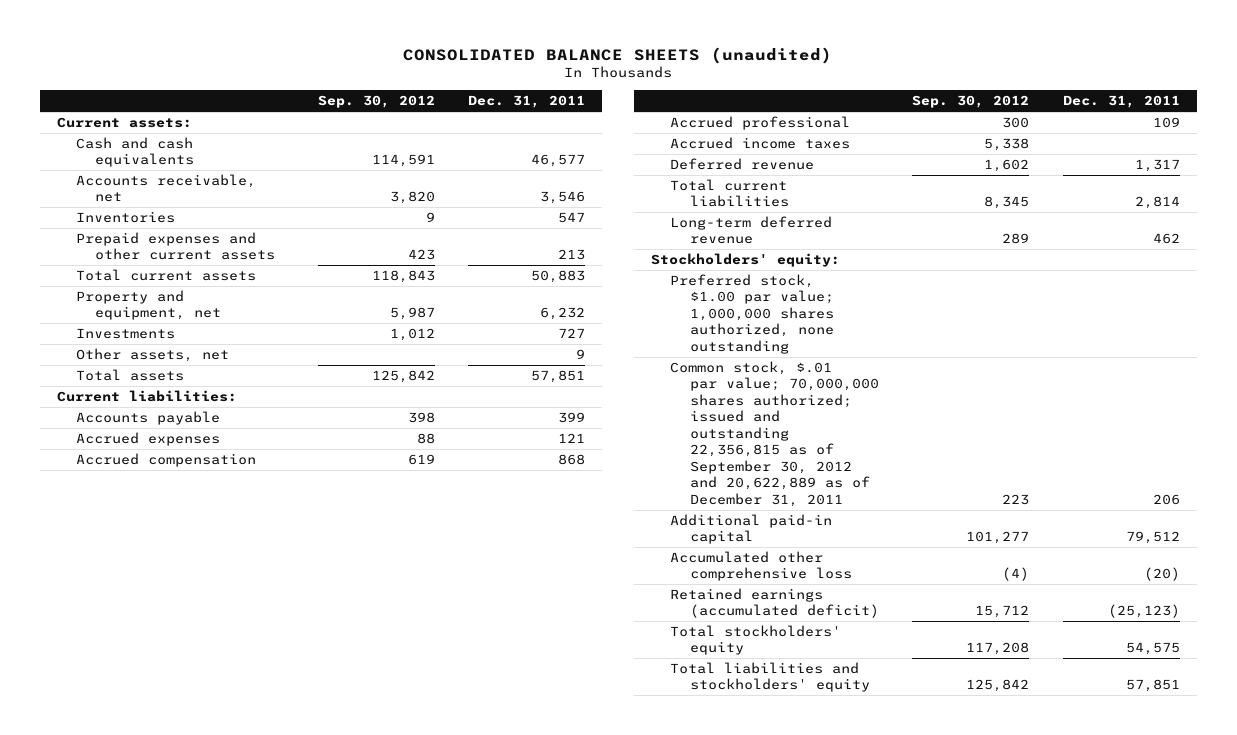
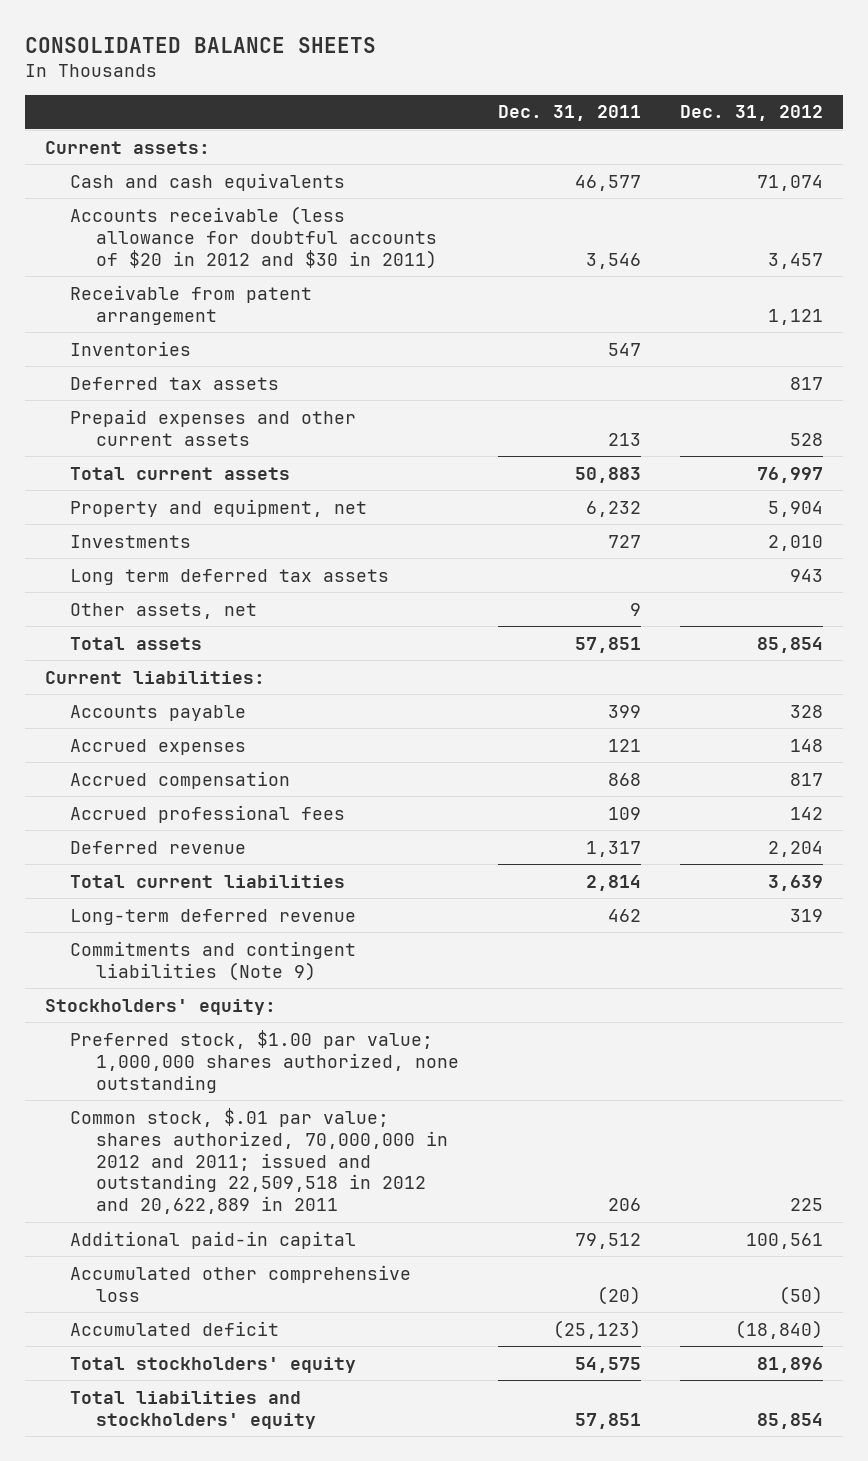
- CONSOLIDATED BALANCE SHEETS (unaudited)
+ CONSOLIDATED BALANCE SHEETS
- | Sep. 30, 2012 | Dec. 31, 2011
+ | Dec. 31, 2011 | Dec. 31, 2012
- Accounts receivable, net | 3,820 | 3,546
+ Accounts receivable (less allowance for doubtful accounts of $20 in 2012 and $30 in 2011) | 3,546 | 3,457
+ Receivable from patent arrangement | | 1,121
+ Deferred tax assets | | 817
+ Long term deferred tax assets | | 943
- Accrued professional | 300 | 109
- Accrued income taxes | 5,338 |
+ Accrued professional fees | 109 | 142
+ Commitments and contingent liabilities (Note 9)
- Common stock, $.01 par value; 70,000,000 shares authorized; issued and outstanding 22,356,815 as of September 30, 2012 and 20,622,889 as of December 31, 2011 | 223 | 206
+ Common stock, $.01 par value; shares authorized, 70,000,000 in 2012 and 2011; issued and outstanding 22,509,518 in 2012 and 20,622,889 in 2011 | 206 | 225
- Retained earnings (accumulated deficit) | 15,712 | (25,123)
+ Accumulated deficit | (25,123) | (18,840)

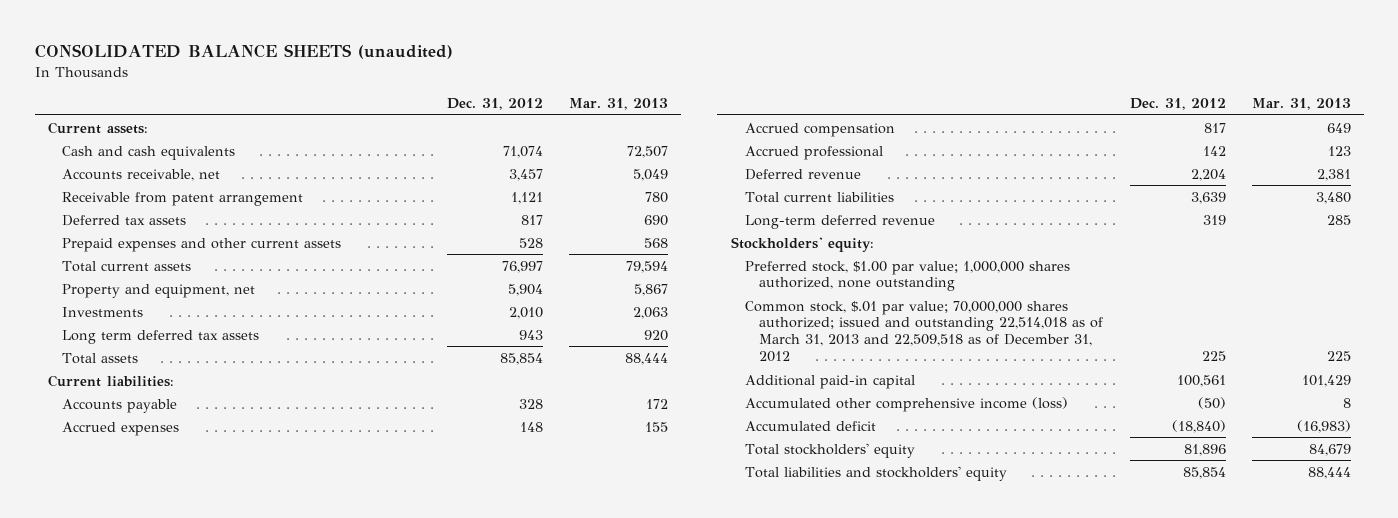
- CONSOLIDATED BALANCE SHEETS
+ CONSOLIDATED BALANCE SHEETS (unaudited)
- | Dec. 31, 2011 | Dec. 31, 2012
+ | Dec. 31, 2012 | Mar. 31, 2013
- Accounts receivable (less allowance for doubtful accounts of $20 in 2012 and $30 in 2011) | 3,546 | 3,457
+ Accounts receivable, net | 3,457 | 5,049
- Inventories | 547 |
- Other assets, net | 9 |
- Accrued professional fees | 109 | 142
+ Accrued professional | 142 | 123
- Commitments and contingent liabilities (Note 9)
- Common stock, $.01 par value; shares authorized, 70,000,000 in 2012 and 2011; issued and outstanding 22,509,518 in 2012 and 20,622,889 in 2011 | 206 | 225
+ Common stock, $.01 par value; 70,000,000 shares authorized; issued and outstanding 22,514,018 as of March 31, 2013 and 22,509,518 as of December 31, 2012 | 225 | 225
- Accumulated other comprehensive loss | (20) | (50)
+ Accumulated other comprehensive income (loss) | (50) | 8

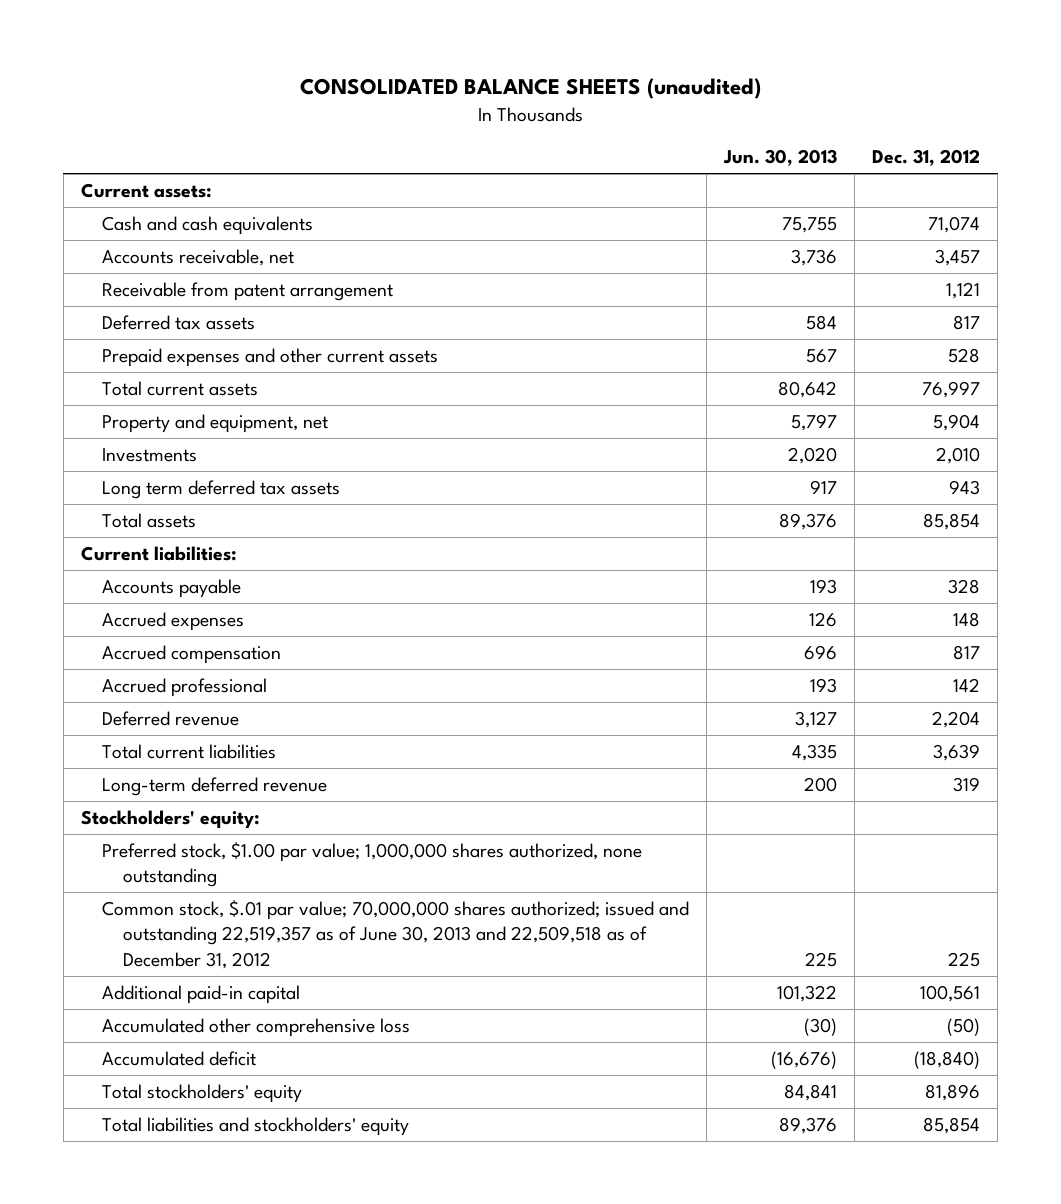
- | Dec. 31, 2012 | Mar. 31, 2013
+ | Jun. 30, 2013 | Dec. 31, 2012
- Common stock, $.01 par value; 70,000,000 shares authorized; issued and outstanding 22,514,018 as of March 31, 2013 and 22,509,518 as of December 31, 2012 | 225 | 225
+ Common stock, $.01 par value; 70,000,000 shares authorized; issued and outstanding 22,519,357 as of June 30, 2013 and 22,509,518 as of December 31, 2012 | 225 | 225
- Accumulated other comprehensive income (loss) | (50) | 8
+ Accumulated other comprehensive loss | (30) | (50)

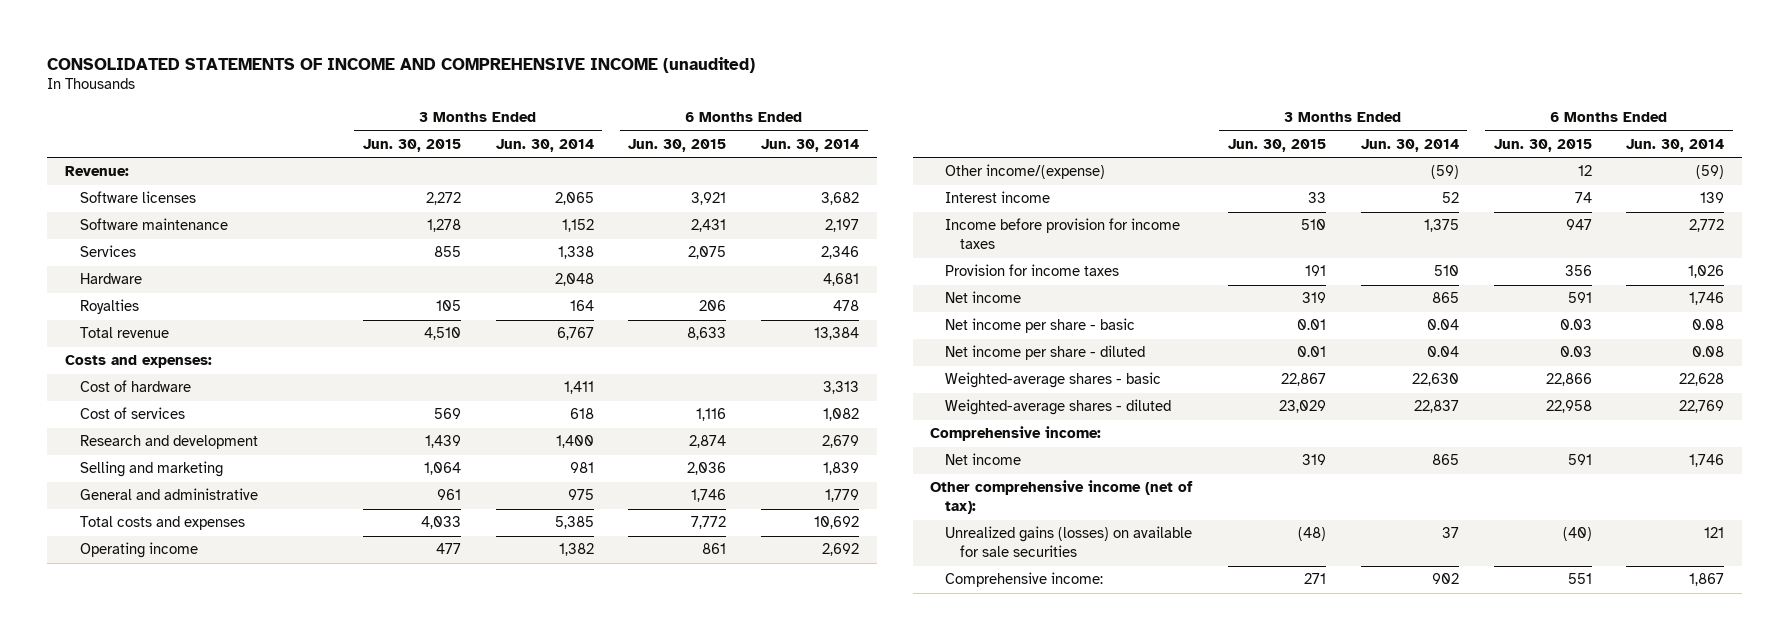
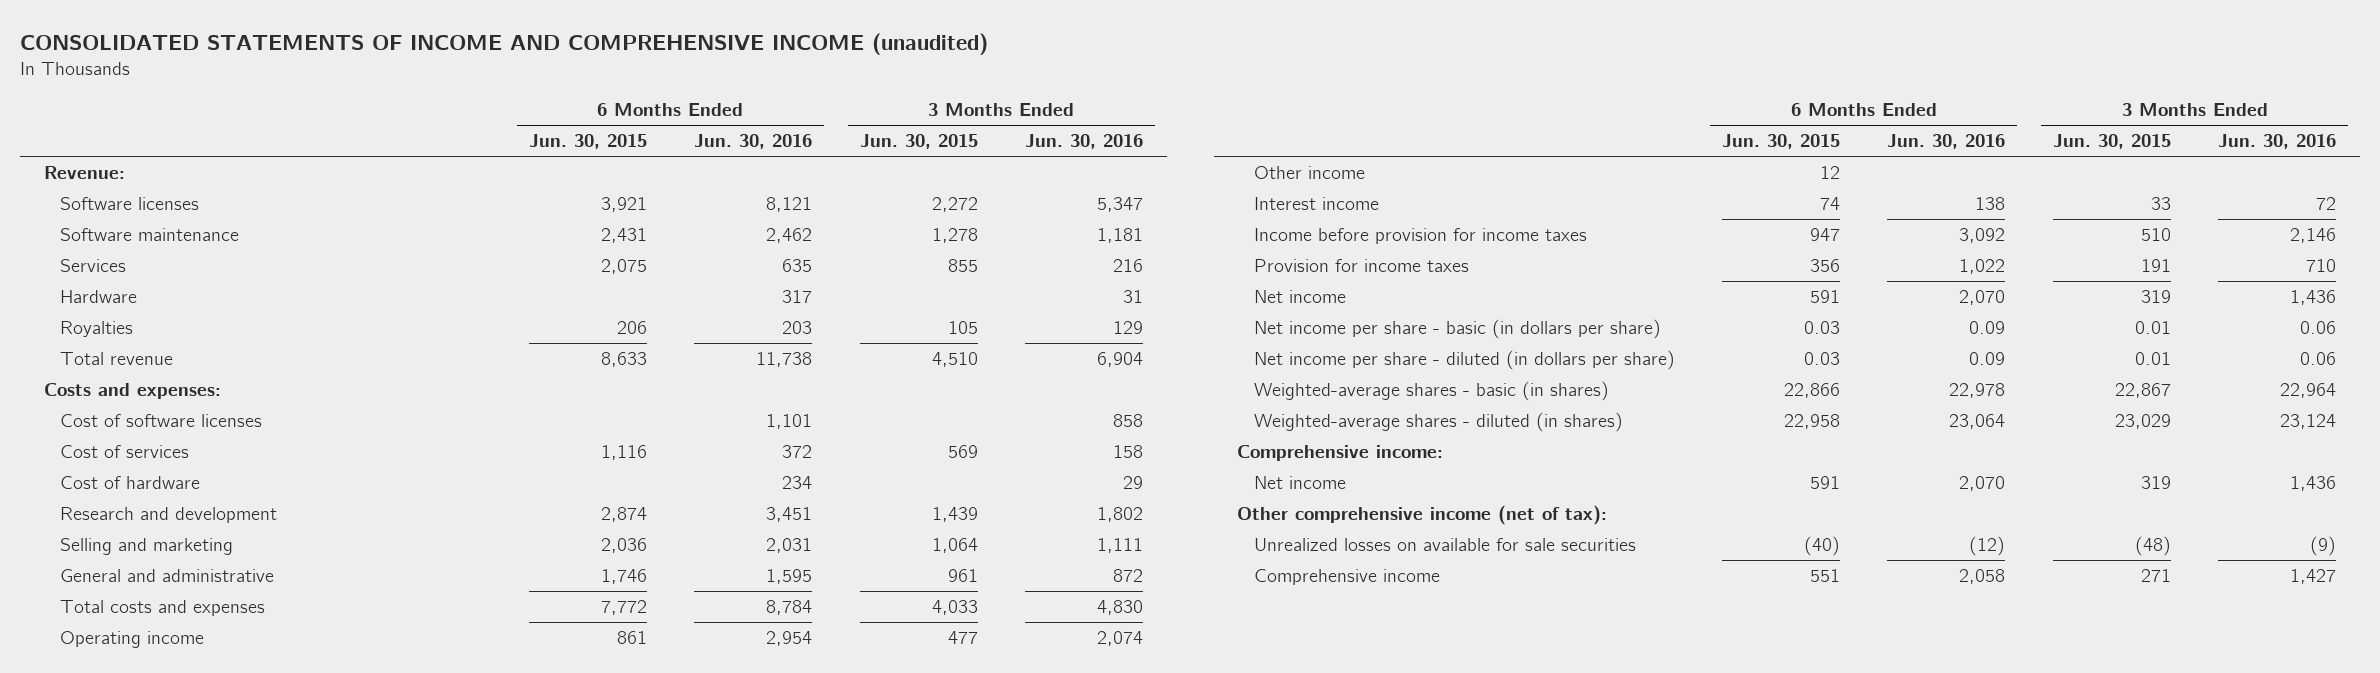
- | 3 Months Ended Jun. 30, 2015 | 3 Months Ended Jun. 30, 2014 | 6 Months Ended Jun. 30, 2015 | 6 Months Ended Jun. 30, 2014
+ | 6 Months Ended Jun. 30, 2015 | 6 Months Ended Jun. 30, 2016 | 3 Months Ended Jun. 30, 2015 | 3 Months Ended Jun. 30, 2016
+ Cost of software licenses | | 1,101 | | 858
moved down: Cost of hardware | | 234 | | 29
- Other income/(expense) | | (59) | 12 | (59)
+ Other income | 12 | | |
- Net income per share - basic | 0.01 | 0.04 | 0.03 | 0.08
- Net income per share - diluted | 0.01 | 0.04 | 0.03 | 0.08
- Weighted-average shares - basic | 22,867 | 22,630 | 22,866 | 22,628
- Weighted-average shares - diluted | 23,029 | 22,837 | 22,958 | 22,769
+ Net income per share - basic (in dollars per share) | 0.03 | 0.09 | 0.01 | 0.06
+ Net income per share - diluted (in dollars per share) | 0.03 | 0.09 | 0.01 | 0.06
+ Weighted-average shares - basic (in shares) | 22,866 | 22,978 | 22,867 | 22,964
+ Weighted-average shares - diluted (in shares) | 22,958 | 23,064 | 23,029 | 23,124
- Unrealized gains (losses) on available for sale securities | (48) | 37 | (40) | 121
- Comprehensive income: | 271 | 902 | 551 | 1,867
+ Unrealized losses on available for sale securities | (40) | (12) | (48) | (9)
+ Comprehensive income | 551 | 2,058 | 271 | 1,427

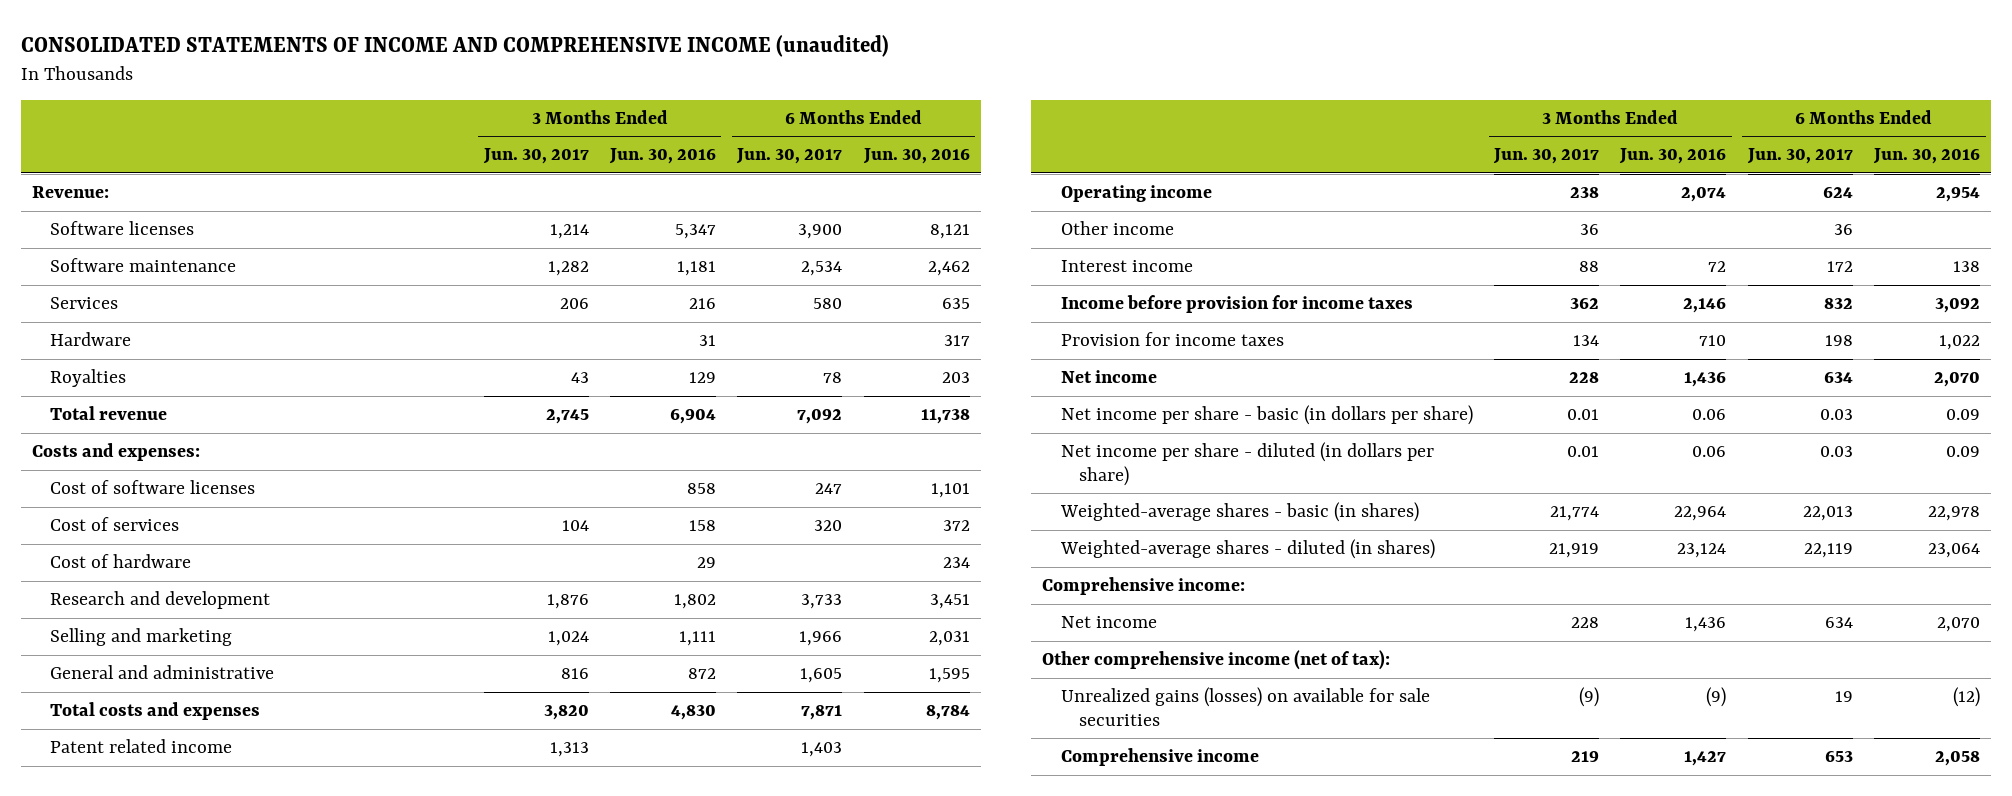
- | 6 Months Ended Jun. 30, 2015 | 6 Months Ended Jun. 30, 2016 | 3 Months Ended Jun. 30, 2015 | 3 Months Ended Jun. 30, 2016
+ | 3 Months Ended Jun. 30, 2017 | 3 Months Ended Jun. 30, 2016 | 6 Months Ended Jun. 30, 2017 | 6 Months Ended Jun. 30, 2016
+ Patent related income | 1,313 | | 1,403 |
- Unrealized losses on available for sale securities | (40) | (12) | (48) | (9)
+ Unrealized gains (losses) on available for sale securities | (9) | (9) | 19 | (12)

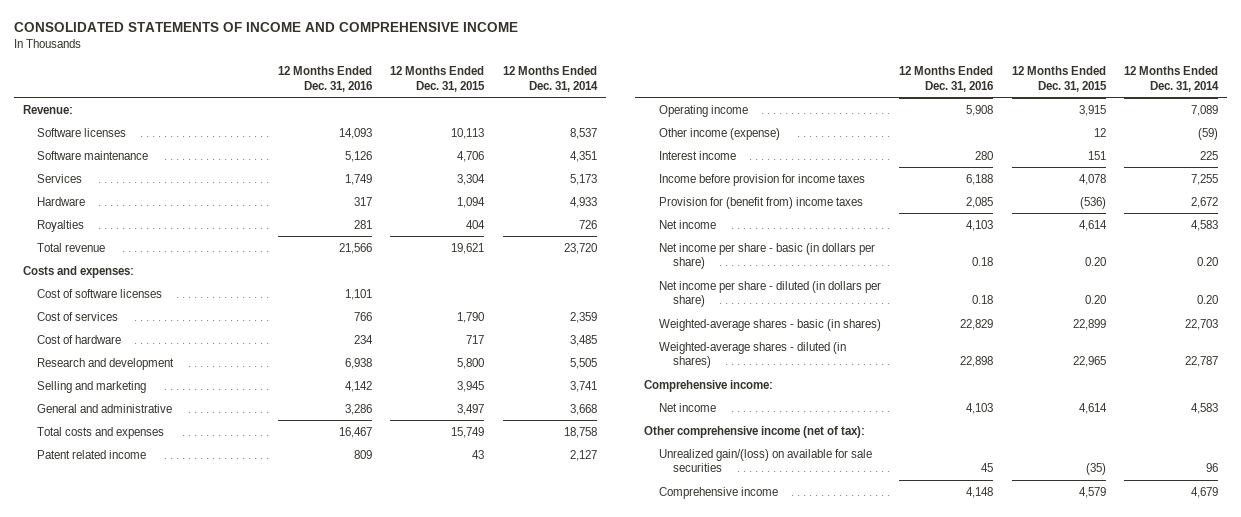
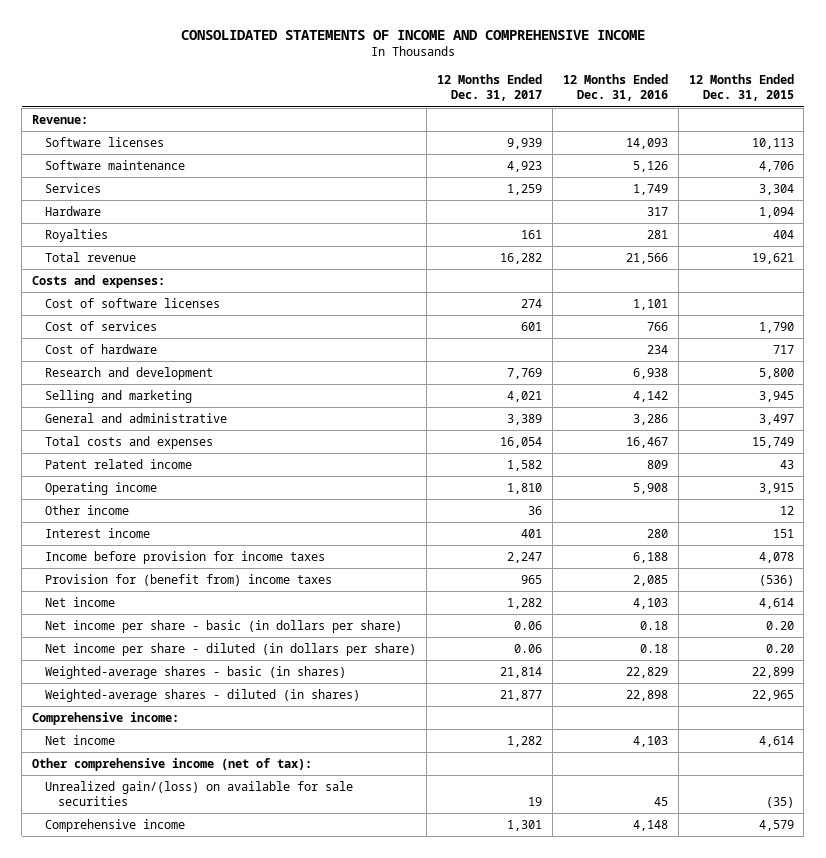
- | 12 Months Ended Dec. 31, 2016 | 12 Months Ended Dec. 31, 2015 | 12 Months Ended Dec. 31, 2014
+ | 12 Months Ended Dec. 31, 2017 | 12 Months Ended Dec. 31, 2016 | 12 Months Ended Dec. 31, 2015
- Other income (expense) | | 12 | (59)
+ Other income | 36 | | 12

